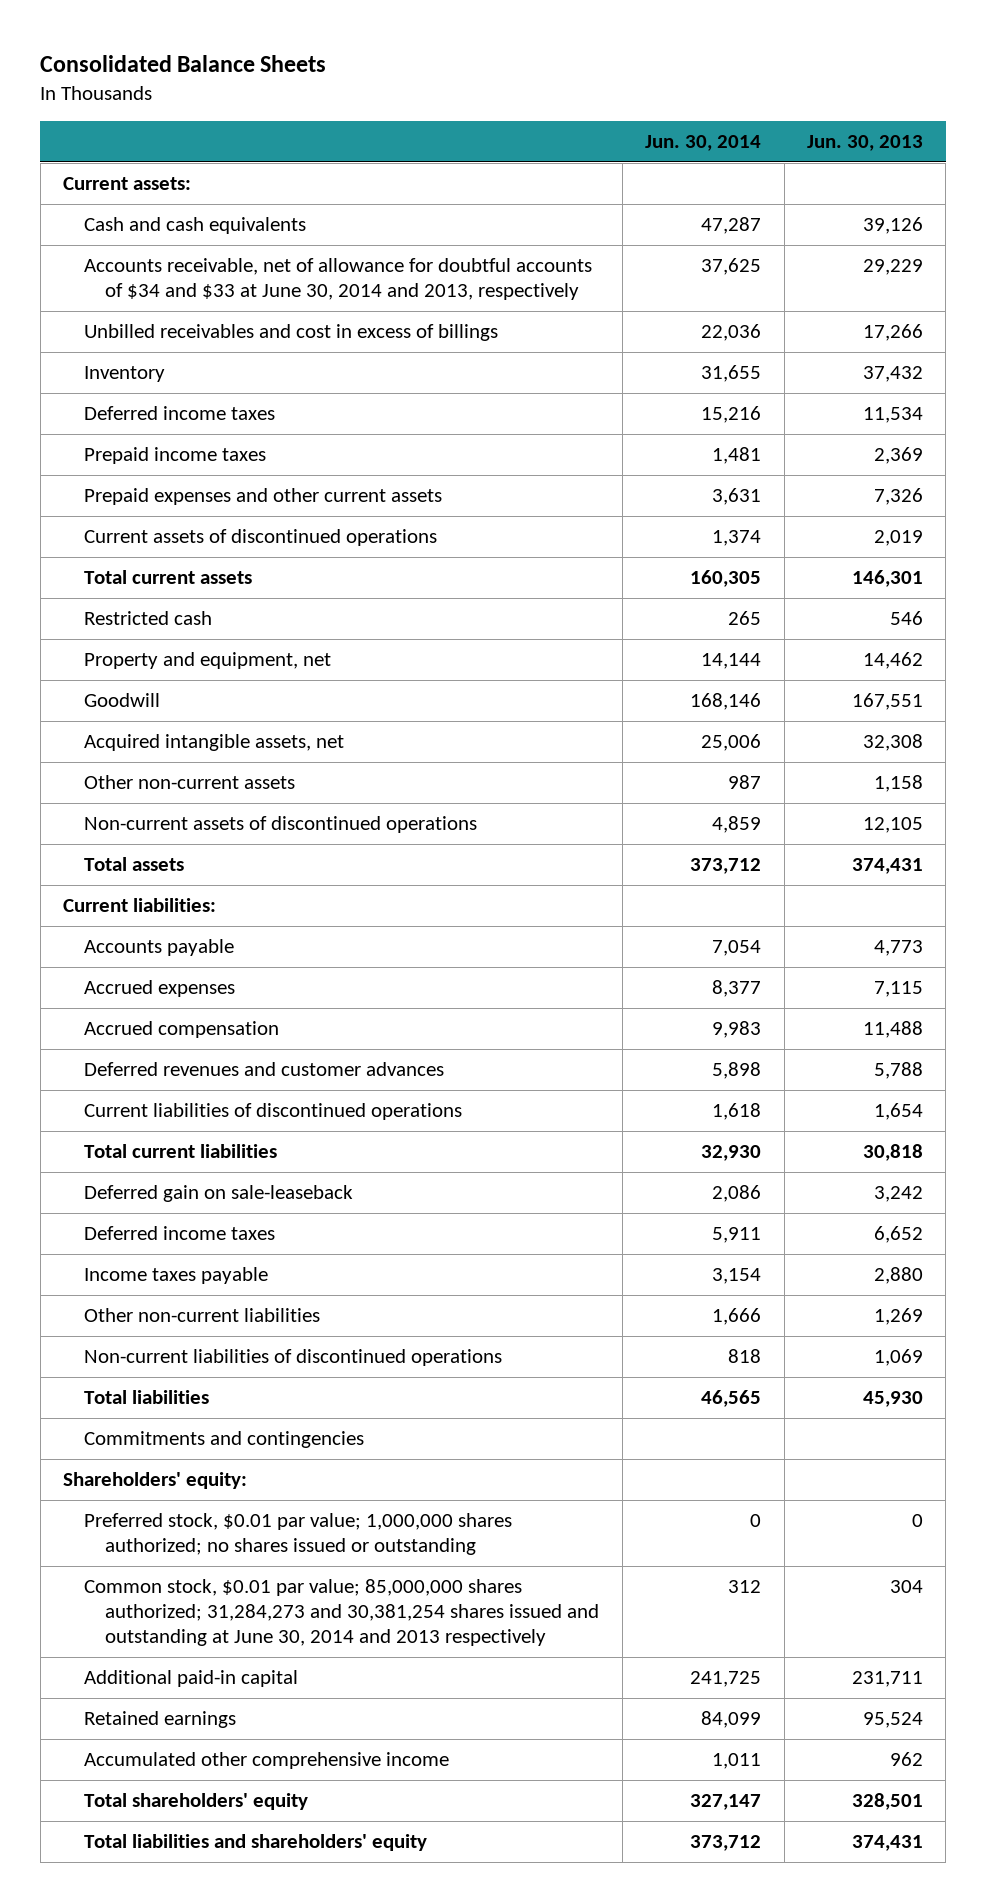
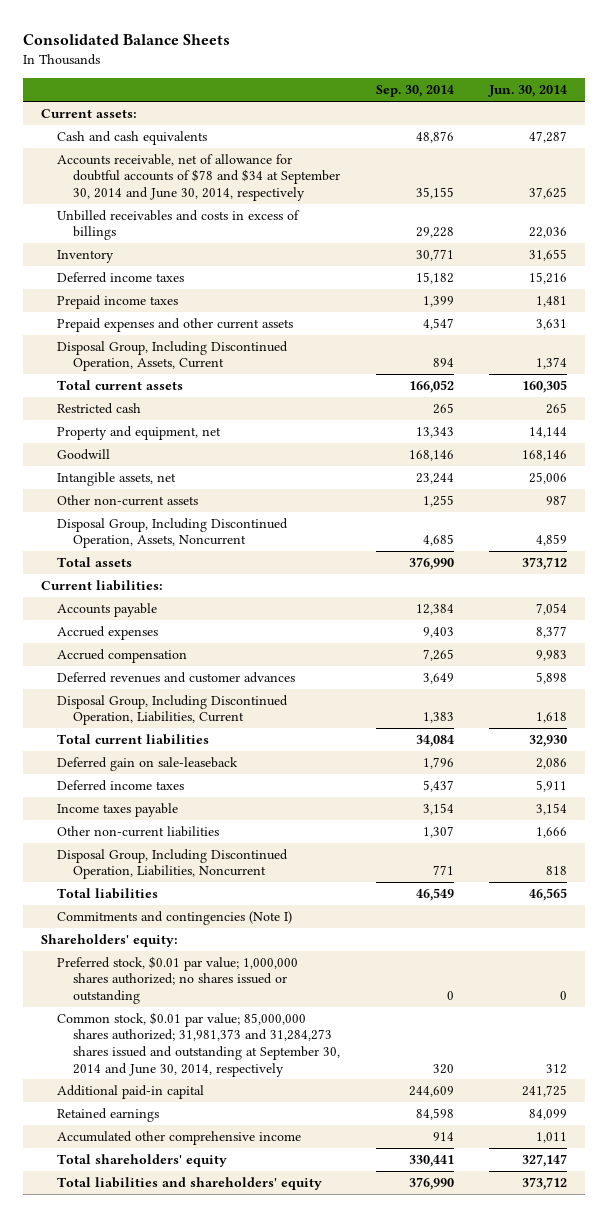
- | Jun. 30, 2014 | Jun. 30, 2013
+ | Sep. 30, 2014 | Jun. 30, 2014
- Accounts receivable, net of allowance for doubtful accounts of $34 and $33 at June 30, 2014 and 2013, respectively | 37,625 | 29,229
- Unbilled receivables and cost in excess of billings | 22,036 | 17,266
+ Accounts receivable, net of allowance for doubtful accounts of $78 and $34 at September 30, 2014 and June 30, 2014, respectively | 35,155 | 37,625
+ Unbilled receivables and costs in excess of billings | 29,228 | 22,036
- Current assets of discontinued operations | 1,374 | 2,019
+ Disposal Group, Including Discontinued Operation, Assets, Current | 894 | 1,374
- Acquired intangible assets, net | 25,006 | 32,308
+ Intangible assets, net | 23,244 | 25,006
- Non-current assets of discontinued operations | 4,859 | 12,105
+ Disposal Group, Including Discontinued Operation, Assets, Noncurrent | 4,685 | 4,859
- Current liabilities of discontinued operations | 1,618 | 1,654
+ Disposal Group, Including Discontinued Operation, Liabilities, Current | 1,383 | 1,618
- Non-current liabilities of discontinued operations | 818 | 1,069
+ Disposal Group, Including Discontinued Operation, Liabilities, Noncurrent | 771 | 818
- Commitments and contingencies
+ Commitments and contingencies (Note I)
- Common stock, $0.01 par value; 85,000,000 shares authorized; 31,284,273 and 30,381,254 shares issued and outstanding at June 30, 2014 and 2013 respectively | 312 | 304
+ Common stock, $0.01 par value; 85,000,000 shares authorized; 31,981,373 and 31,284,273 shares issued and outstanding at September 30, 2014 and June 30, 2014, respectively | 320 | 312

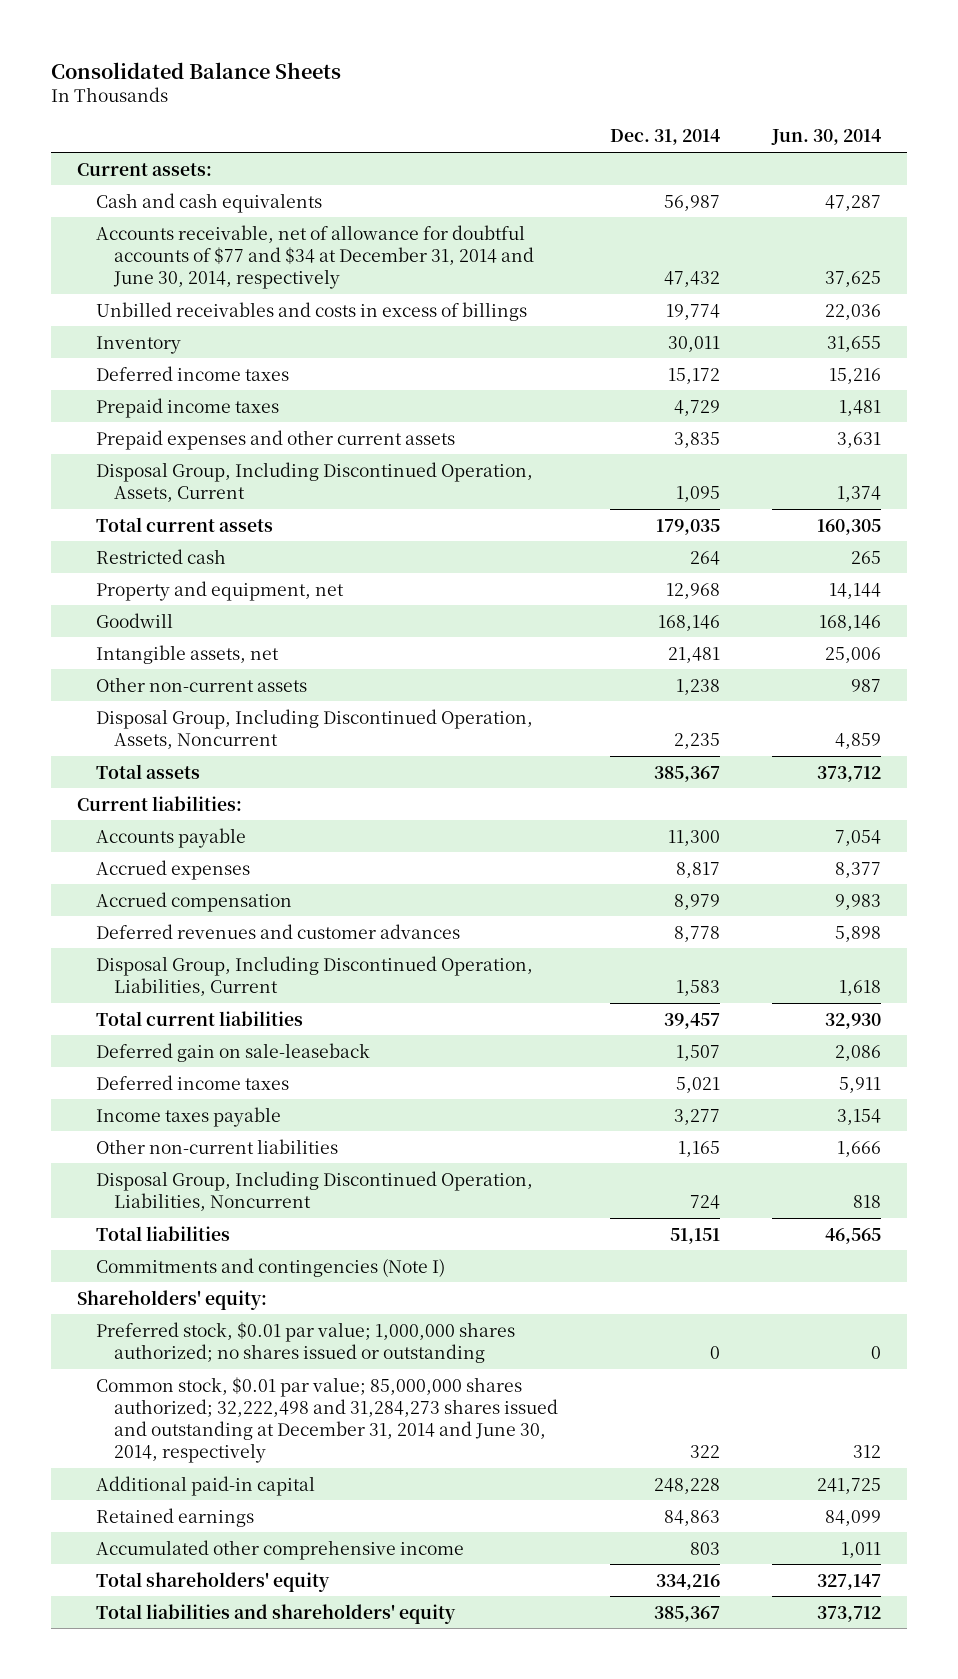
- | Sep. 30, 2014 | Jun. 30, 2014
+ | Dec. 31, 2014 | Jun. 30, 2014
- Accounts receivable, net of allowance for doubtful accounts of $78 and $34 at September 30, 2014 and June 30, 2014, respectively | 35,155 | 37,625
+ Accounts receivable, net of allowance for doubtful accounts of $77 and $34 at December 31, 2014 and June 30, 2014, respectively | 47,432 | 37,625
- Common stock, $0.01 par value; 85,000,000 shares authorized; 31,981,373 and 31,284,273 shares issued and outstanding at September 30, 2014 and June 30, 2014, respectively | 320 | 312
+ Common stock, $0.01 par value; 85,000,000 shares authorized; 32,222,498 and 31,284,273 shares issued and outstanding at December 31, 2014 and June 30, 2014, respectively | 322 | 312

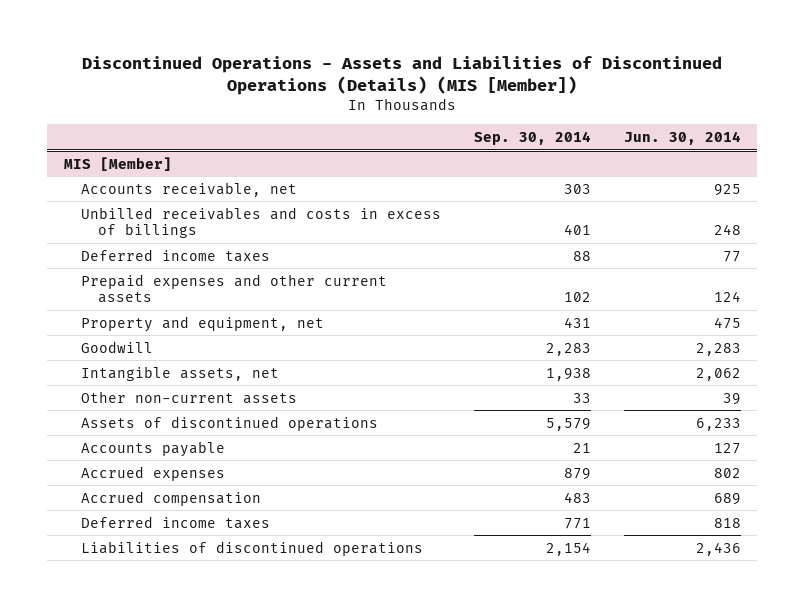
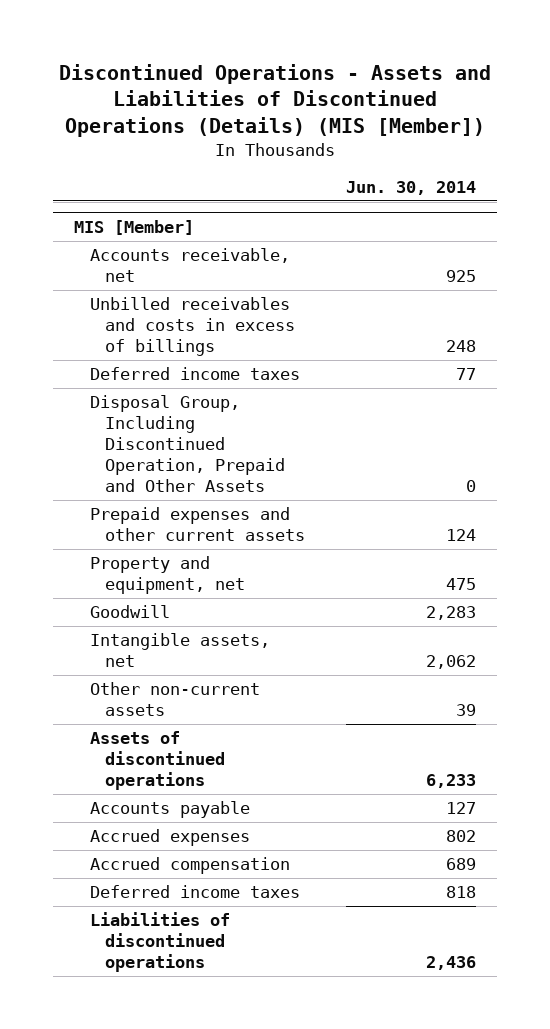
- | Sep. 30, 2014 | Jun. 30, 2014
+ | Jun. 30, 2014
@ MIS [Member]
+ Disposal Group, Including Discontinued Operation, Prepaid and Other Assets | 0

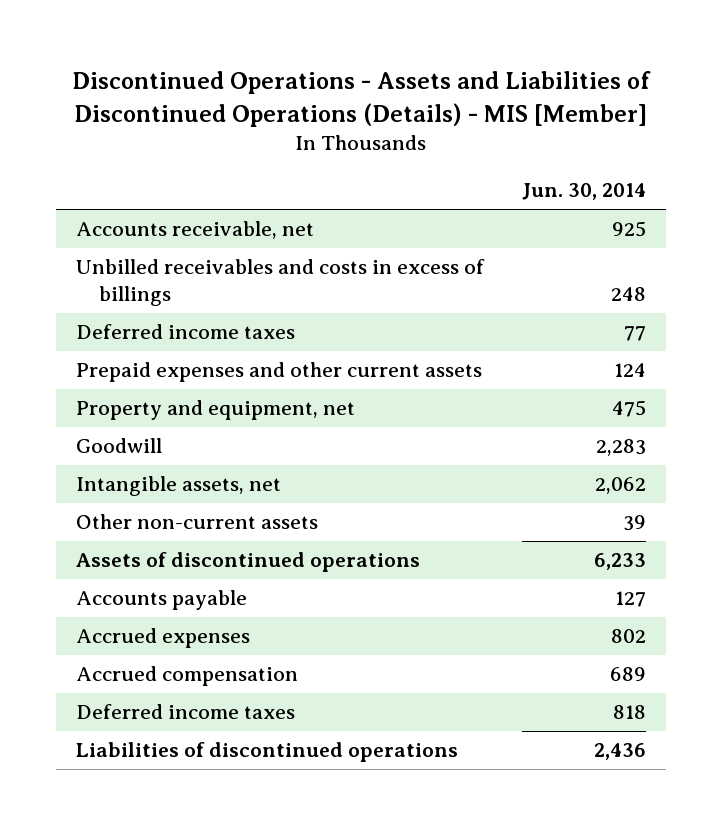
- Discontinued Operations - Assets and Liabilities of Discontinued Operations (Details) (MIS [Member])
+ Discontinued Operations - Assets and Liabilities of Discontinued Operations (Details) - MIS [Member]
- MIS [Member]
- Disposal Group, Including Discontinued Operation, Prepaid and Other Assets | 0

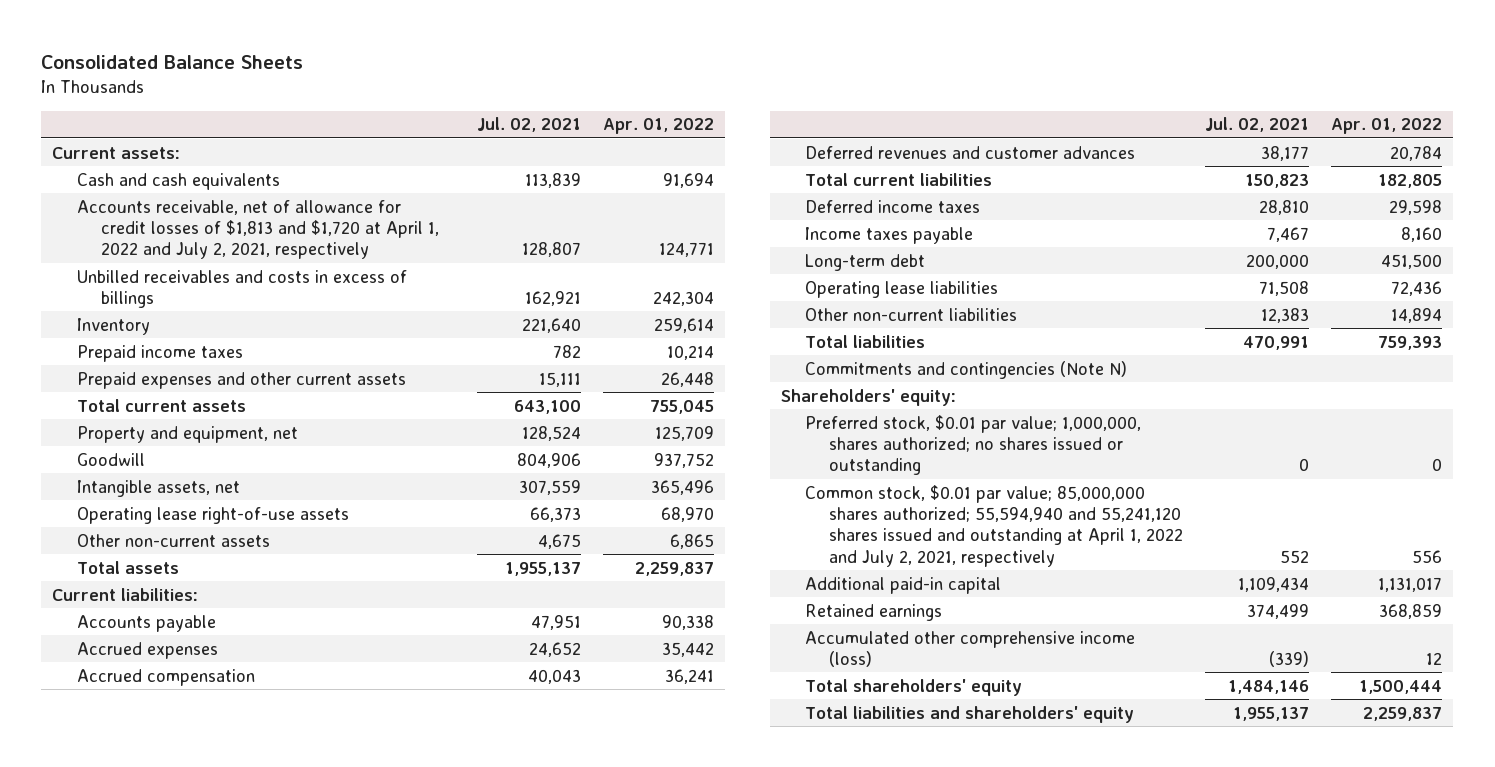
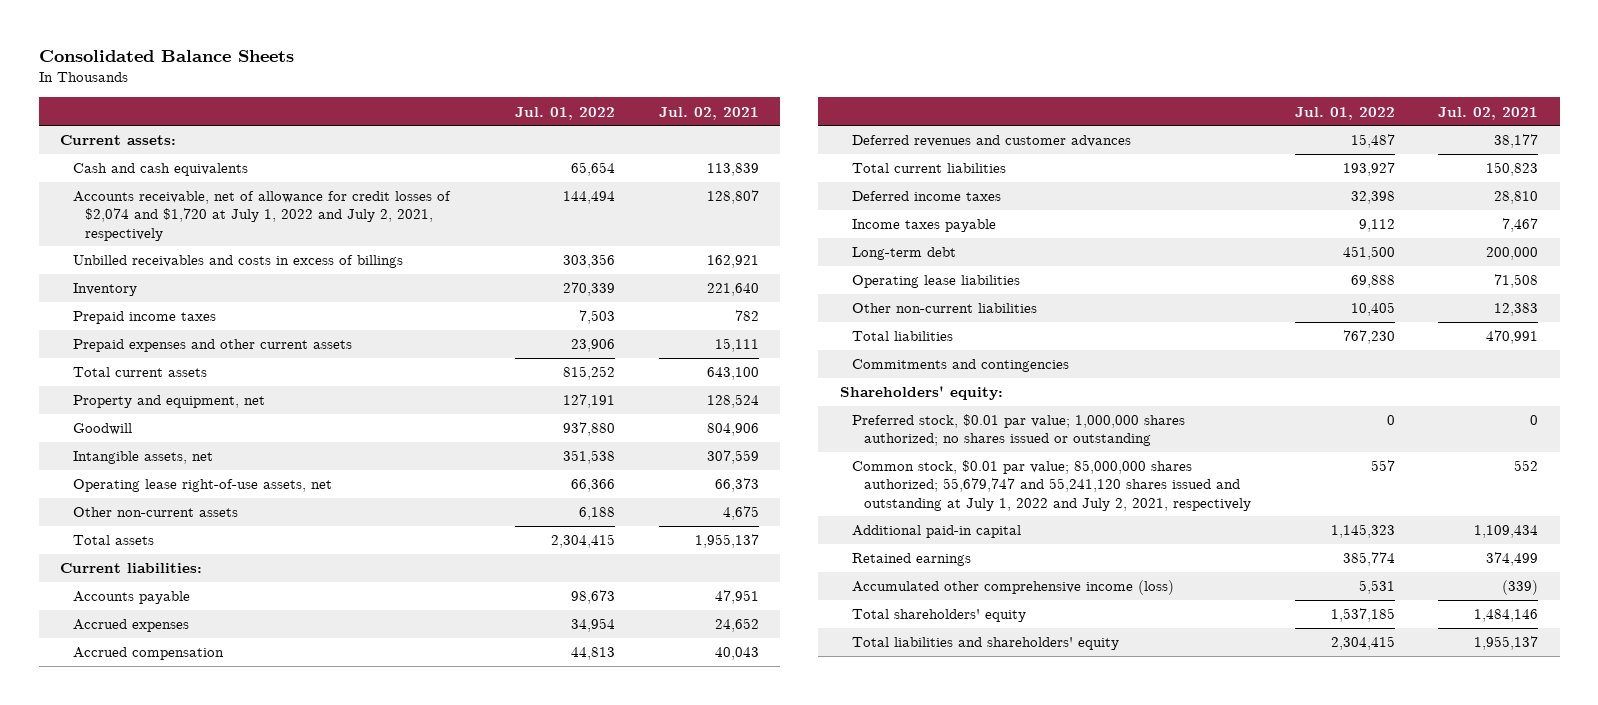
- | Jul. 02, 2021 | Apr. 01, 2022
+ | Jul. 01, 2022 | Jul. 02, 2021
- Accounts receivable, net of allowance for credit losses of $1,813 and $1,720 at April 1, 2022 and July 2, 2021, respectively | 128,807 | 124,771
+ Accounts receivable, net of allowance for credit losses of $2,074 and $1,720 at July 1, 2022 and July 2, 2021, respectively | 144,494 | 128,807
- Operating lease right-of-use assets | 66,373 | 68,970
+ Operating lease right-of-use assets, net | 66,366 | 66,373
- Commitments and contingencies (Note N)
+ Commitments and contingencies
- Preferred stock, $0.01 par value; 1,000,000, shares authorized; no shares issued or outstanding | 0 | 0
- Common stock, $0.01 par value; 85,000,000 shares authorized; 55,594,940 and 55,241,120 shares issued and outstanding at April 1, 2022 and July 2, 2021, respectively | 552 | 556
+ Preferred stock, $0.01 par value; 1,000,000 shares authorized; no shares issued or outstanding | 0 | 0
+ Common stock, $0.01 par value; 85,000,000 shares authorized; 55,679,747 and 55,241,120 shares issued and outstanding at July 1, 2022 and July 2, 2021, respectively | 557 | 552

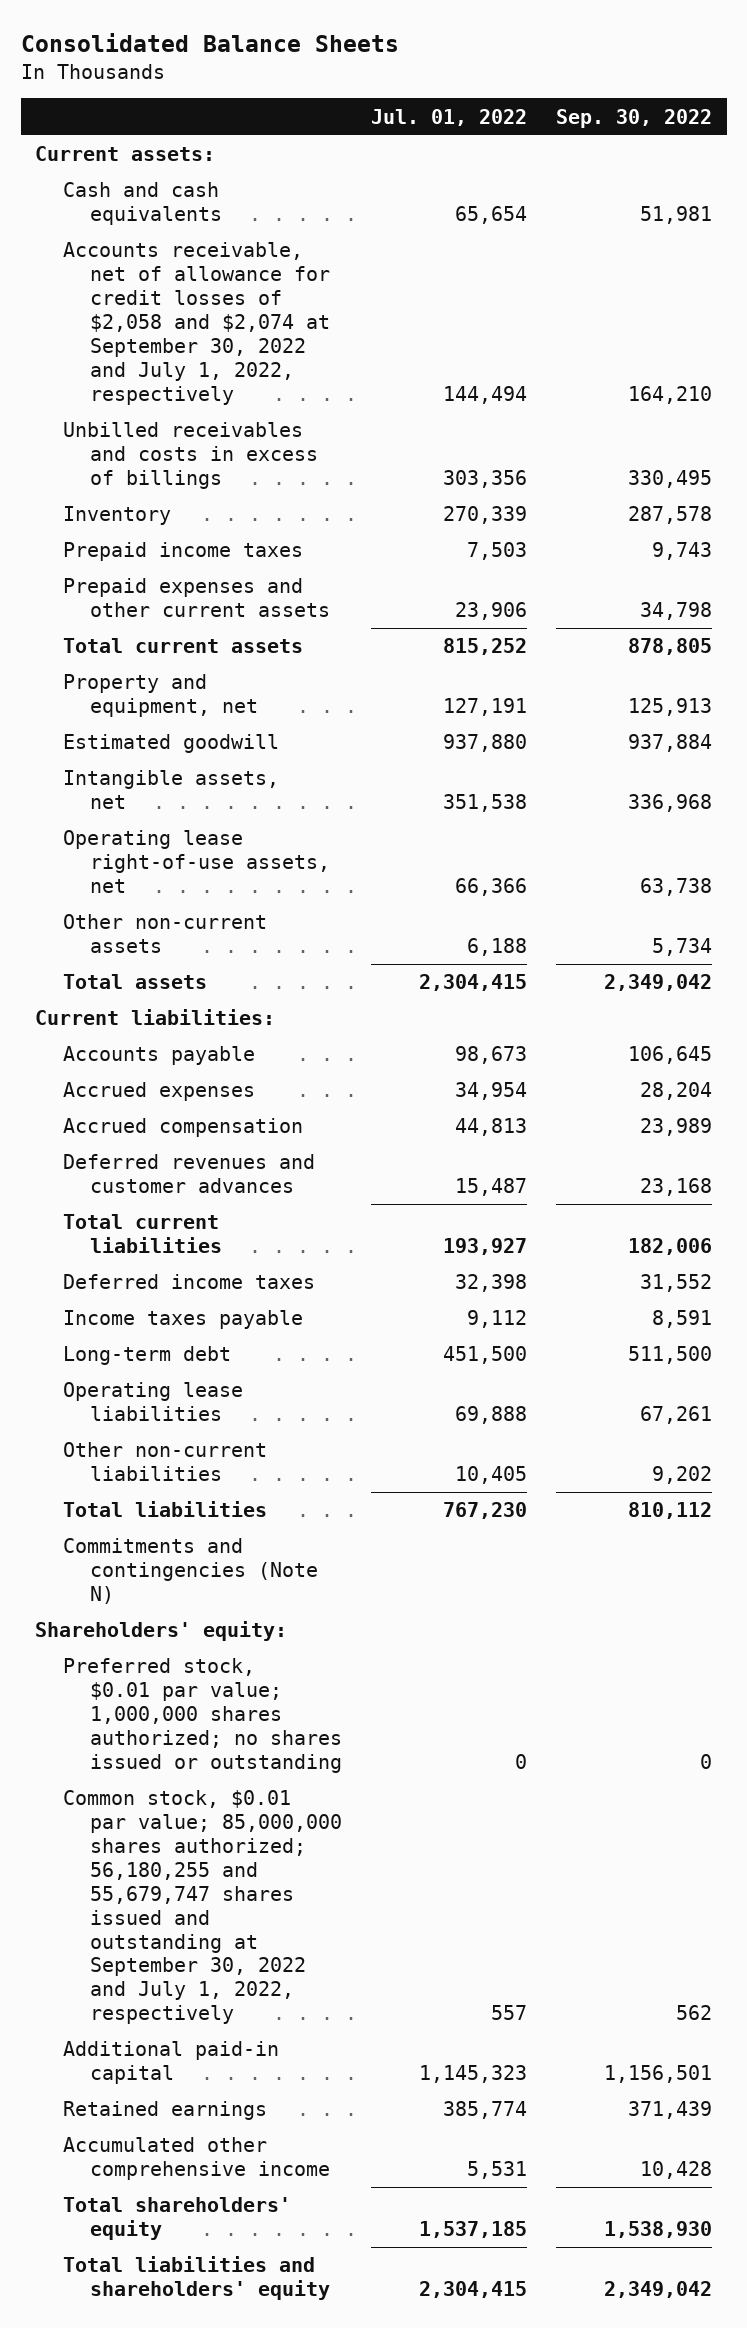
- | Jul. 01, 2022 | Jul. 02, 2021
+ | Jul. 01, 2022 | Sep. 30, 2022
- Accounts receivable, net of allowance for credit losses of $2,074 and $1,720 at July 1, 2022 and July 2, 2021, respectively | 144,494 | 128,807
+ Accounts receivable, net of allowance for credit losses of $2,058 and $2,074 at September 30, 2022 and July 1, 2022, respectively | 144,494 | 164,210
- Goodwill | 937,880 | 804,906
+ Estimated goodwill | 937,880 | 937,884
- Commitments and contingencies
+ Commitments and contingencies (Note N)
- Common stock, $0.01 par value; 85,000,000 shares authorized; 55,679,747 and 55,241,120 shares issued and outstanding at July 1, 2022 and July 2, 2021, respectively | 557 | 552
+ Common stock, $0.01 par value; 85,000,000 shares authorized; 56,180,255 and 55,679,747 shares issued and outstanding at September 30, 2022 and July 1, 2022, respectively | 557 | 562
- Accumulated other comprehensive income (loss) | 5,531 | (339)
+ Accumulated other comprehensive income | 5,531 | 10,428

